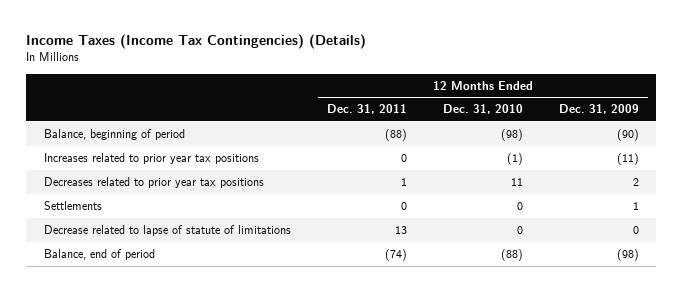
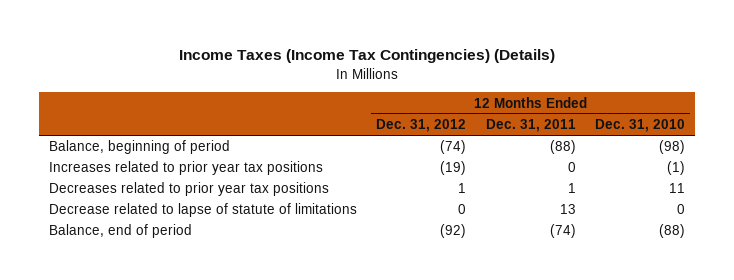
- | 12 Months Ended Dec. 31, 2011 | 12 Months Ended Dec. 31, 2010 | 12 Months Ended Dec. 31, 2009
+ | 12 Months Ended Dec. 31, 2012 | 12 Months Ended Dec. 31, 2011 | 12 Months Ended Dec. 31, 2010
- Settlements | 0 | 0 | 1

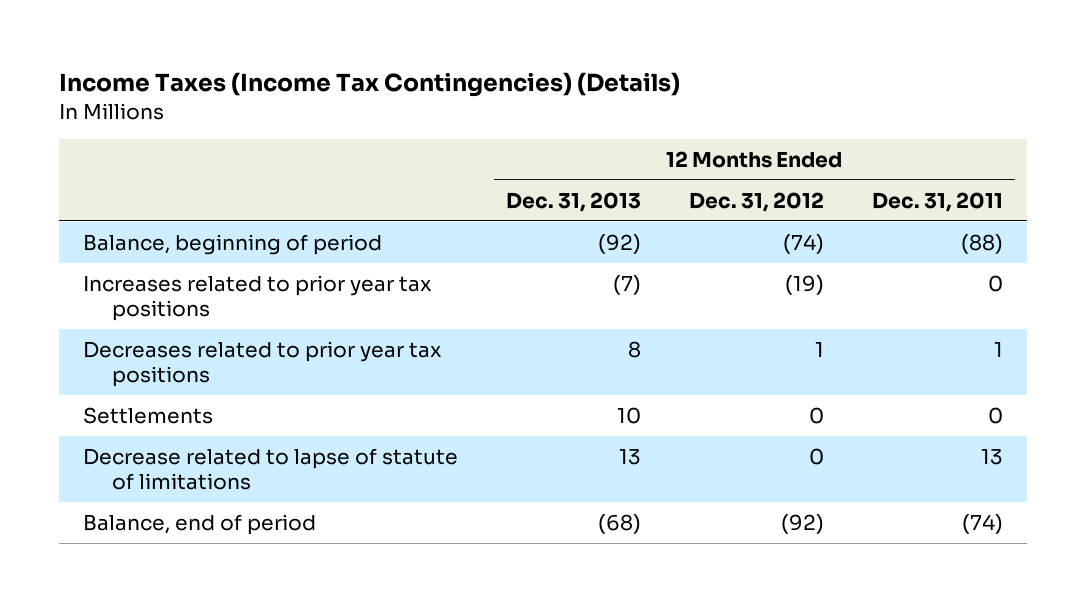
- | 12 Months Ended Dec. 31, 2012 | 12 Months Ended Dec. 31, 2011 | 12 Months Ended Dec. 31, 2010
+ | 12 Months Ended Dec. 31, 2013 | 12 Months Ended Dec. 31, 2012 | 12 Months Ended Dec. 31, 2011
+ Settlements | 10 | 0 | 0

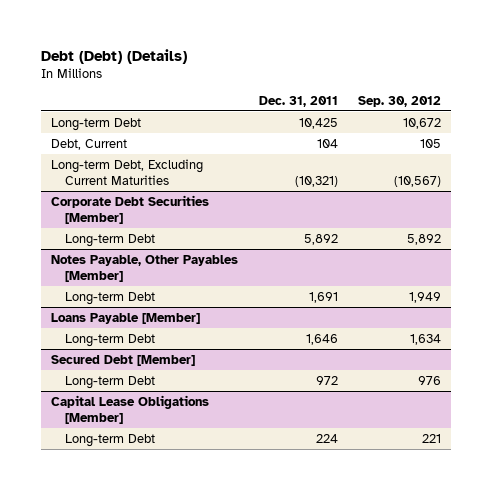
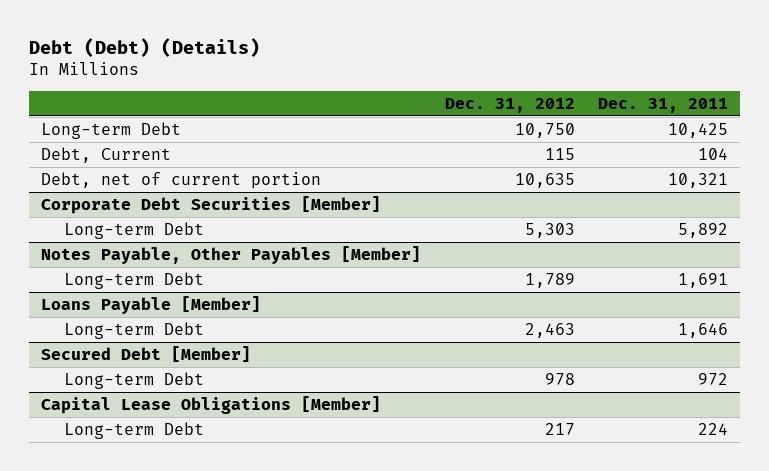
- | Dec. 31, 2011 | Sep. 30, 2012
+ | Dec. 31, 2012 | Dec. 31, 2011
- Long-term Debt, Excluding Current Maturities | (10,321) | (10,567)
+ Debt, net of current portion | 10,635 | 10,321

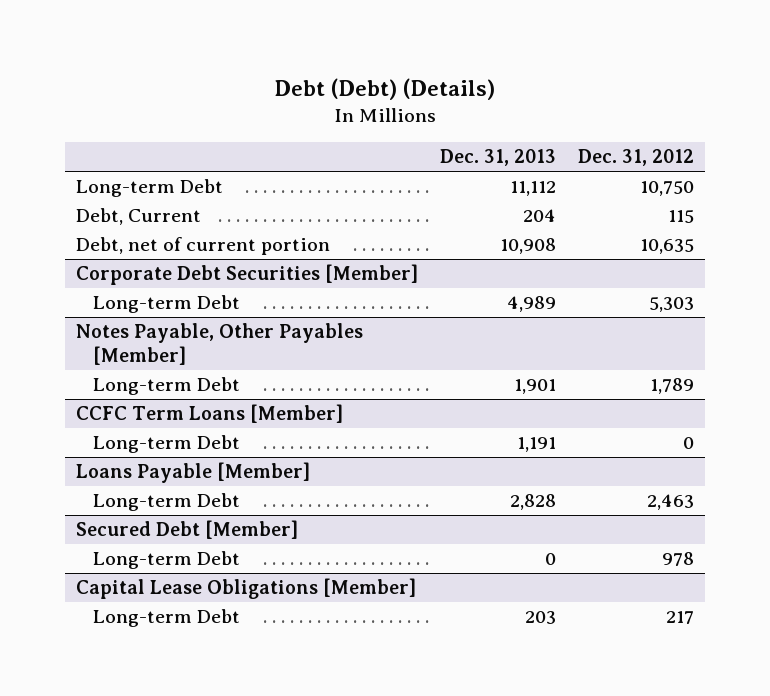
- | Dec. 31, 2012 | Dec. 31, 2011
+ | Dec. 31, 2013 | Dec. 31, 2012
+ CCFC Term Loans [Member]
+ Long-term Debt | 1,191 | 0

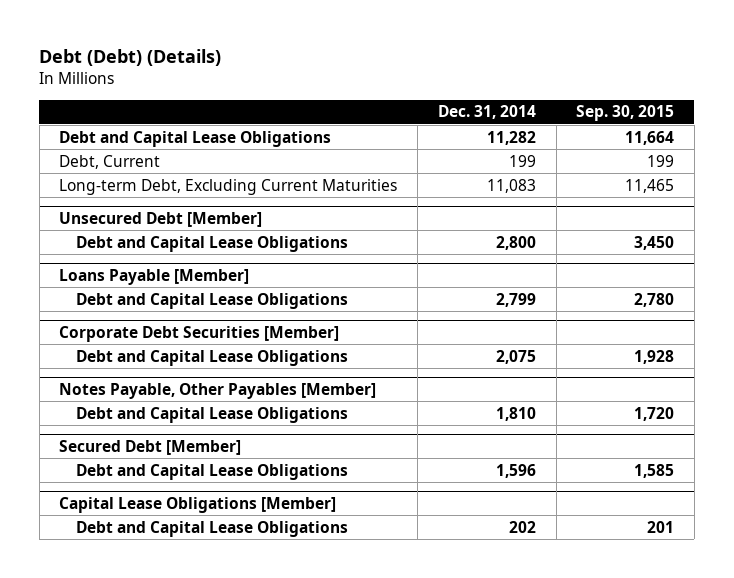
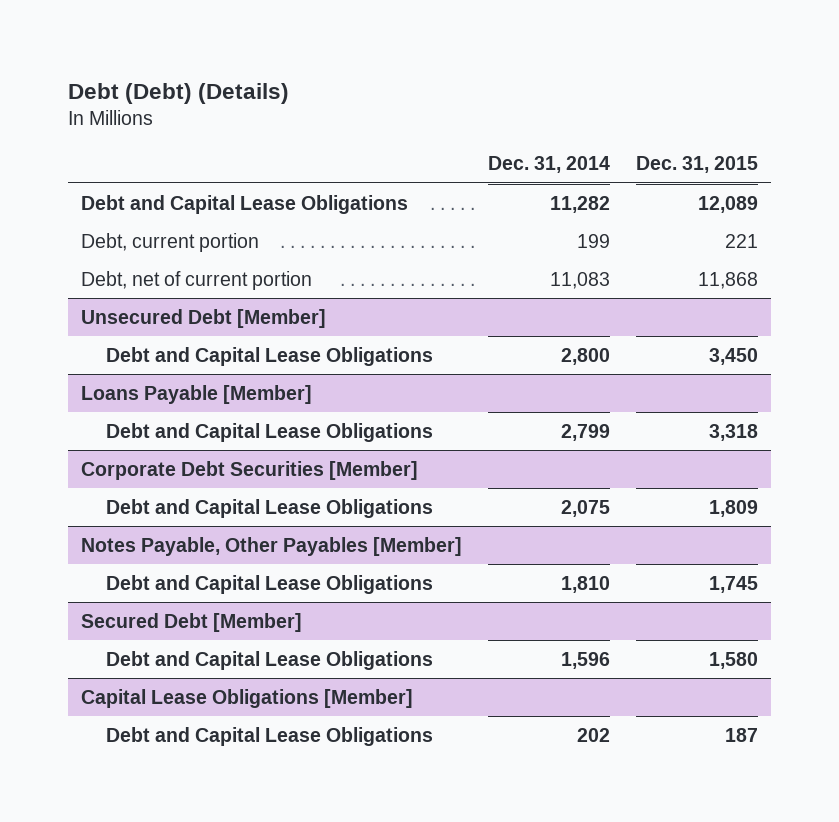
- | Dec. 31, 2014 | Sep. 30, 2015
+ | Dec. 31, 2014 | Dec. 31, 2015
- Debt, Current | 199 | 199
- Long-term Debt, Excluding Current Maturities | 11,083 | 11,465
+ Debt, current portion | 199 | 221
+ Debt, net of current portion | 11,083 | 11,868

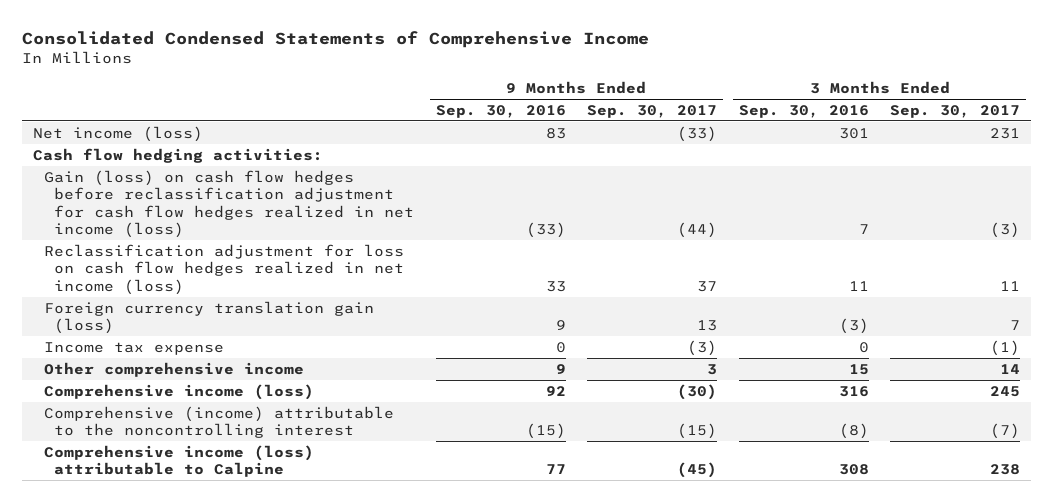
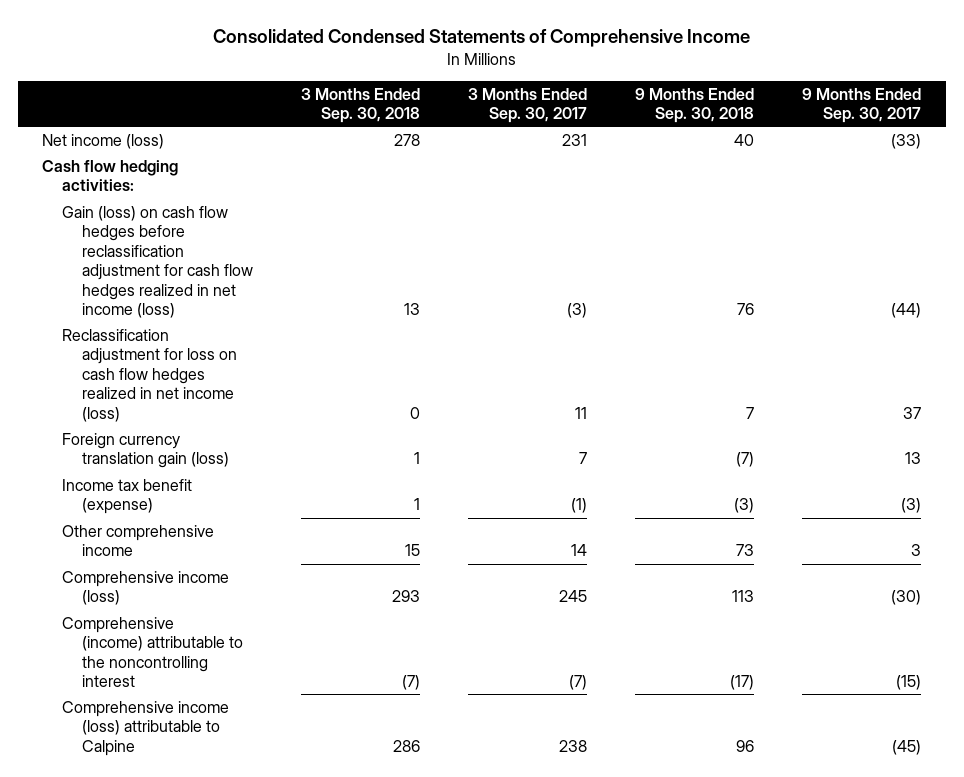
- | 9 Months Ended Sep. 30, 2016 | 9 Months Ended Sep. 30, 2017 | 3 Months Ended Sep. 30, 2016 | 3 Months Ended Sep. 30, 2017
+ | 3 Months Ended Sep. 30, 2018 | 3 Months Ended Sep. 30, 2017 | 9 Months Ended Sep. 30, 2018 | 9 Months Ended Sep. 30, 2017
- Income tax expense | 0 | (3) | 0 | (1)
+ Income tax benefit (expense) | 1 | (1) | (3) | (3)

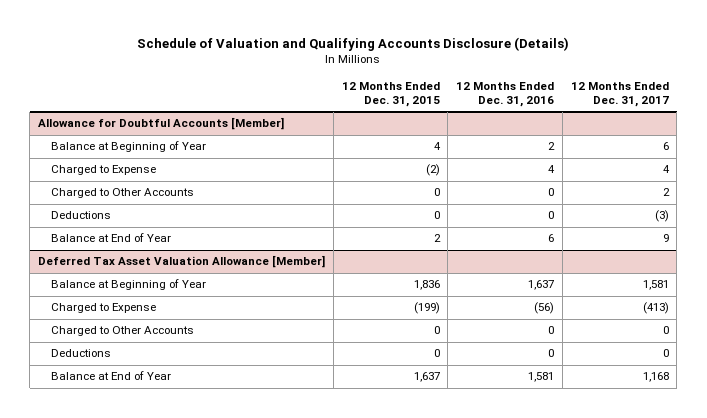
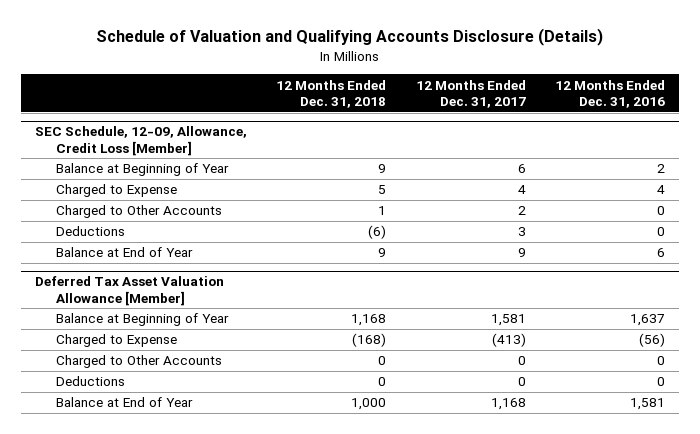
- | 12 Months Ended Dec. 31, 2015 | 12 Months Ended Dec. 31, 2016 | 12 Months Ended Dec. 31, 2017
+ | 12 Months Ended Dec. 31, 2018 | 12 Months Ended Dec. 31, 2017 | 12 Months Ended Dec. 31, 2016
- Allowance for Doubtful Accounts [Member]
+ SEC Schedule, 12-09, Allowance, Credit Loss [Member]
- Deductions | 0 | 0 | (3)
+ Deductions | (6) | 3 | 0

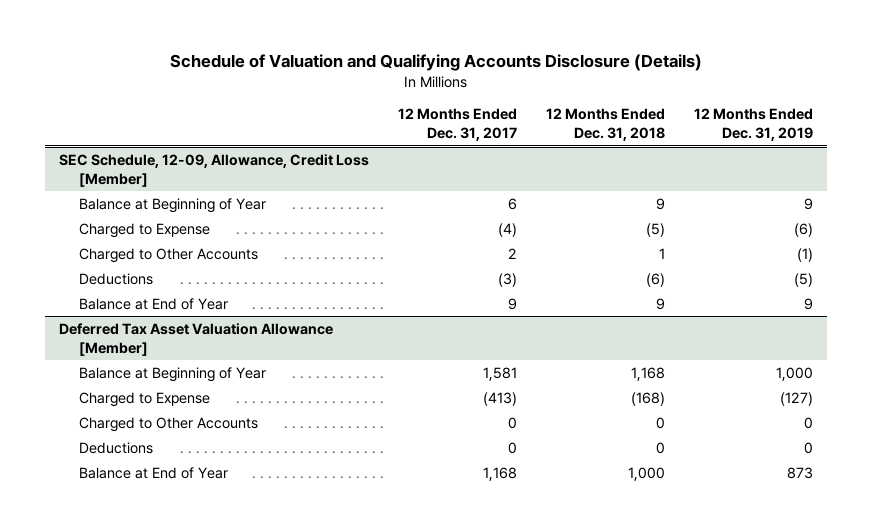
- | 12 Months Ended Dec. 31, 2018 | 12 Months Ended Dec. 31, 2017 | 12 Months Ended Dec. 31, 2016
+ | 12 Months Ended Dec. 31, 2017 | 12 Months Ended Dec. 31, 2018 | 12 Months Ended Dec. 31, 2019
@ SEC Schedule, 12-09, Allowance, Credit Loss [Member]
- Charged to Expense | 5 | 4 | 4
+ Charged to Expense | (4) | (5) | (6)
- Deductions | (6) | 3 | 0
+ Deductions | (3) | (6) | (5)

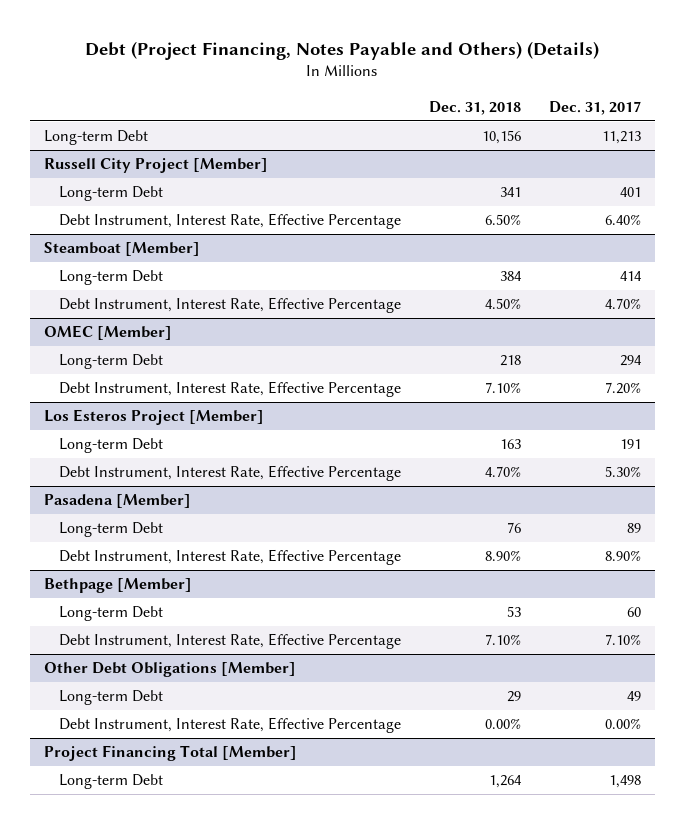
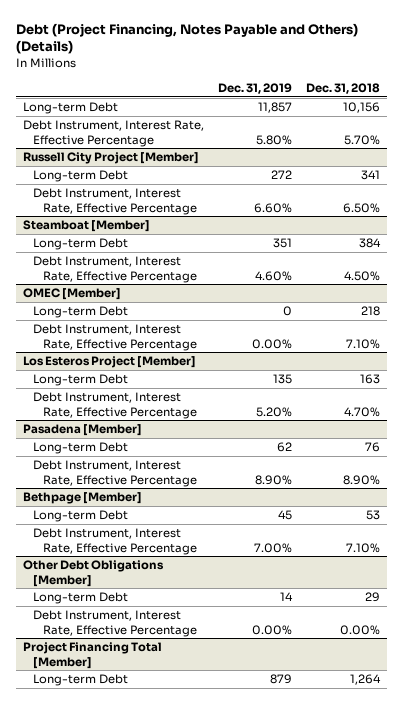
- | Dec. 31, 2018 | Dec. 31, 2017
+ | Dec. 31, 2019 | Dec. 31, 2018
+ Debt Instrument, Interest Rate, Effective Percentage | 5.80% | 5.70%

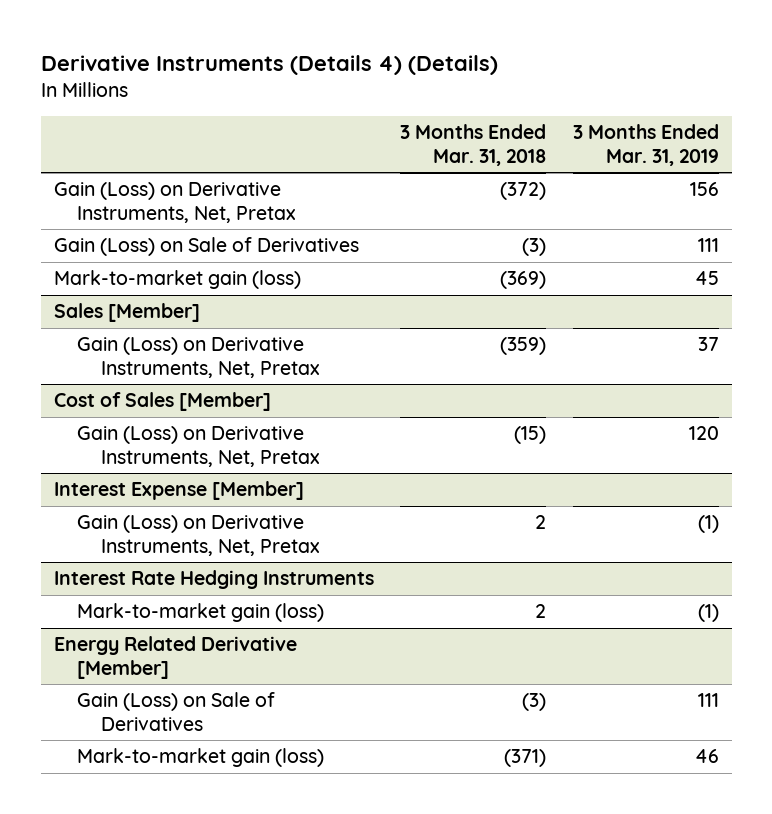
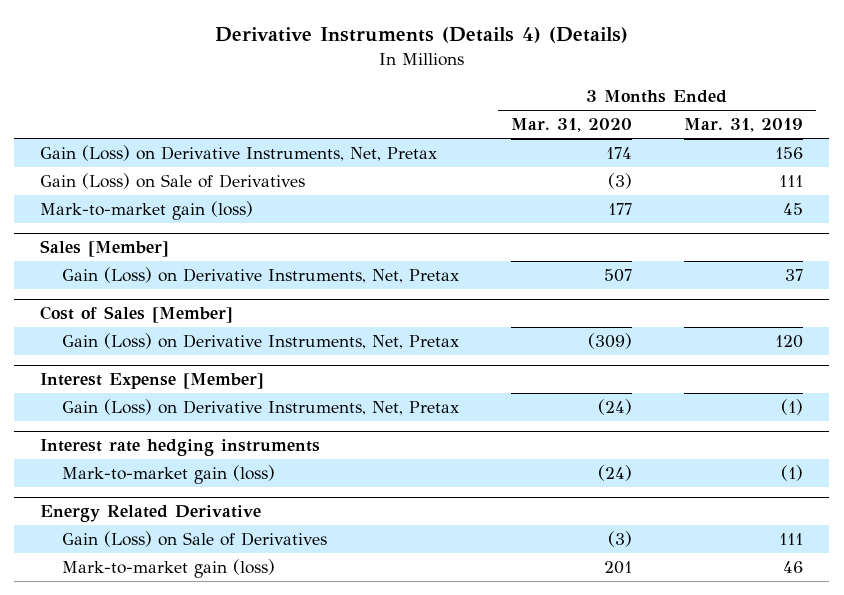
- | 3 Months Ended Mar. 31, 2018 | 3 Months Ended Mar. 31, 2019
+ | 3 Months Ended Mar. 31, 2020 | 3 Months Ended Mar. 31, 2019
- Interest Rate Hedging Instruments
+ Interest rate hedging instruments
- Energy Related Derivative [Member]
+ Energy Related Derivative

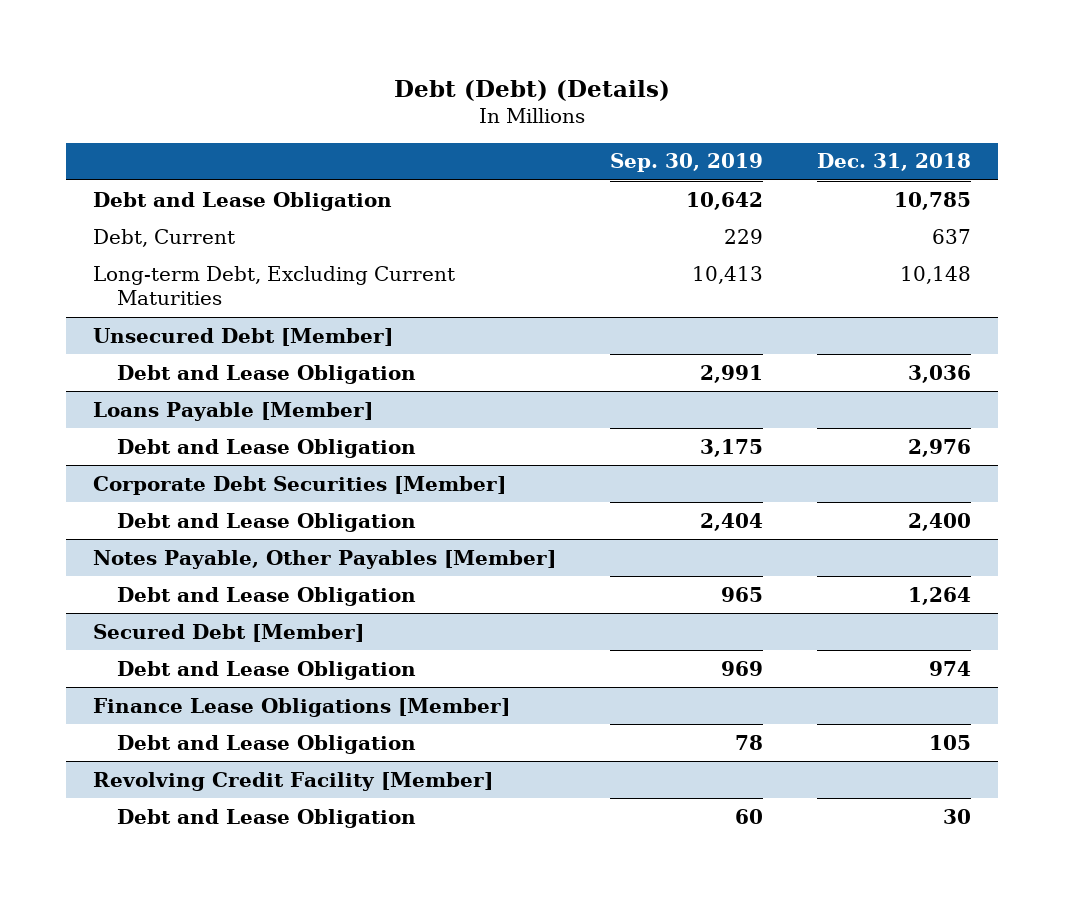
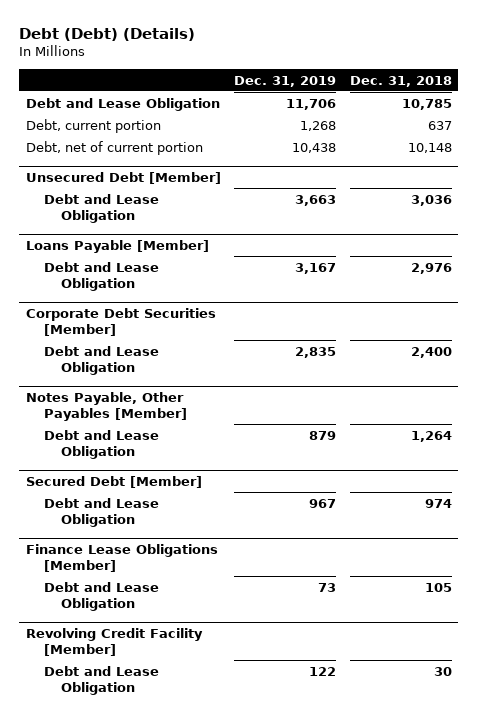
- | Sep. 30, 2019 | Dec. 31, 2018
+ | Dec. 31, 2019 | Dec. 31, 2018
- Debt, Current | 229 | 637
- Long-term Debt, Excluding Current Maturities | 10,413 | 10,148
+ Debt, current portion | 1,268 | 637
+ Debt, net of current portion | 10,438 | 10,148

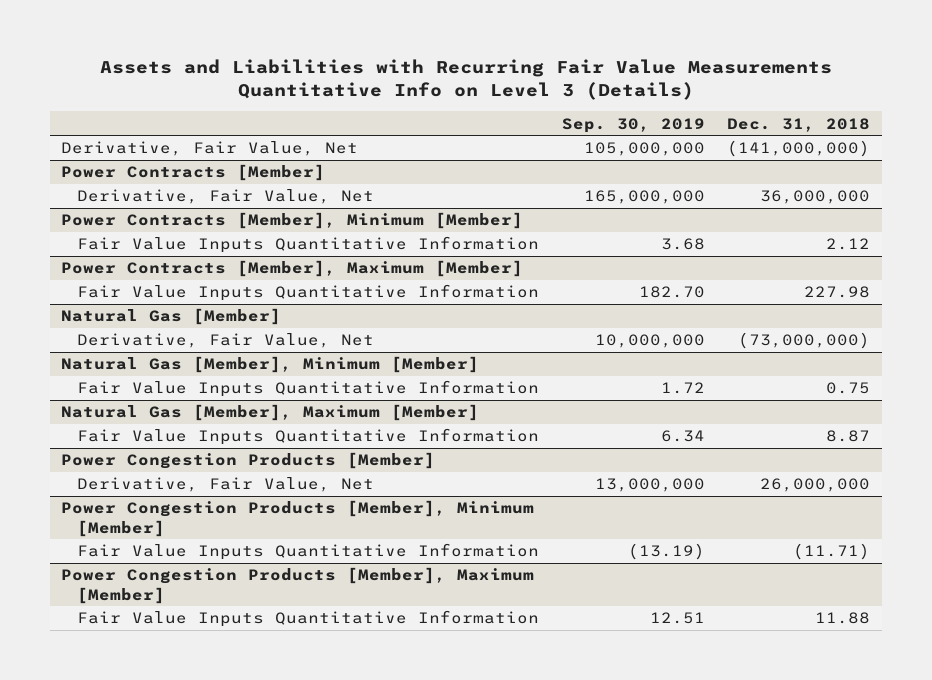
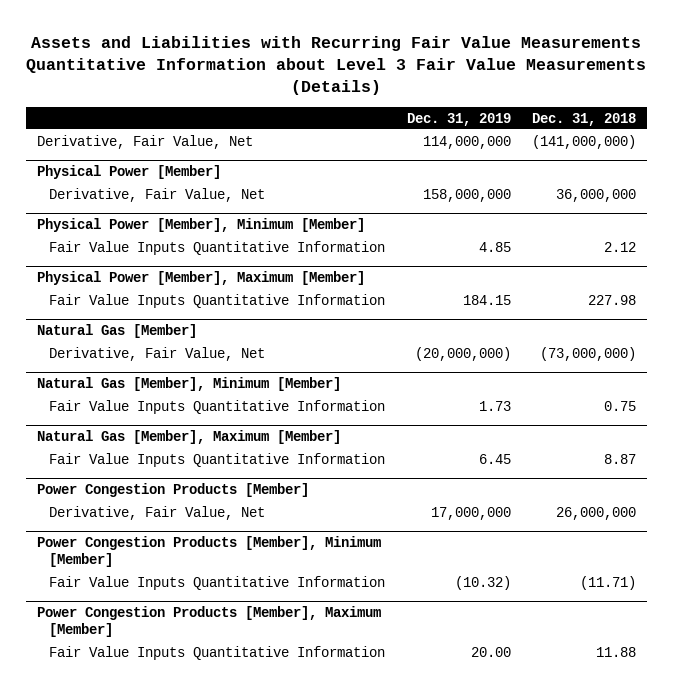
- Assets and Liabilities with Recurring Fair Value Measurements Quantitative Info on Level 3 (Details)
+ Assets and Liabilities with Recurring Fair Value Measurements Quantitative Information about Level 3 Fair Value Measurements (Details)
- | Sep. 30, 2019 | Dec. 31, 2018
+ | Dec. 31, 2019 | Dec. 31, 2018
- Power Contracts [Member]
+ Physical Power [Member]
- Power Contracts [Member], Minimum [Member]
+ Physical Power [Member], Minimum [Member]
- Power Contracts [Member], Maximum [Member]
+ Physical Power [Member], Maximum [Member]

